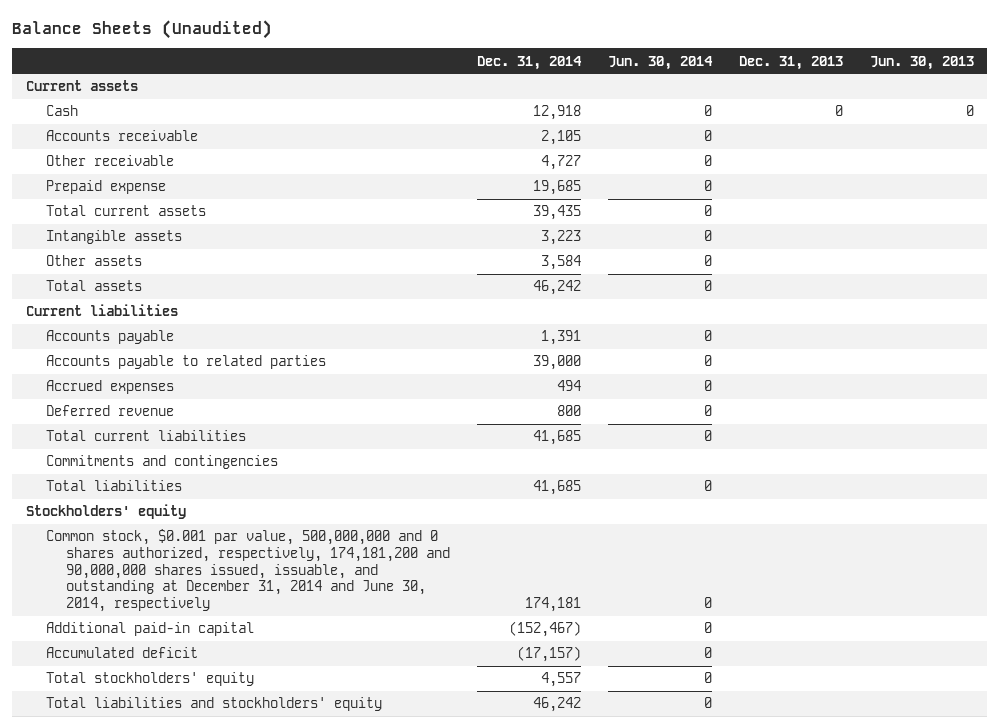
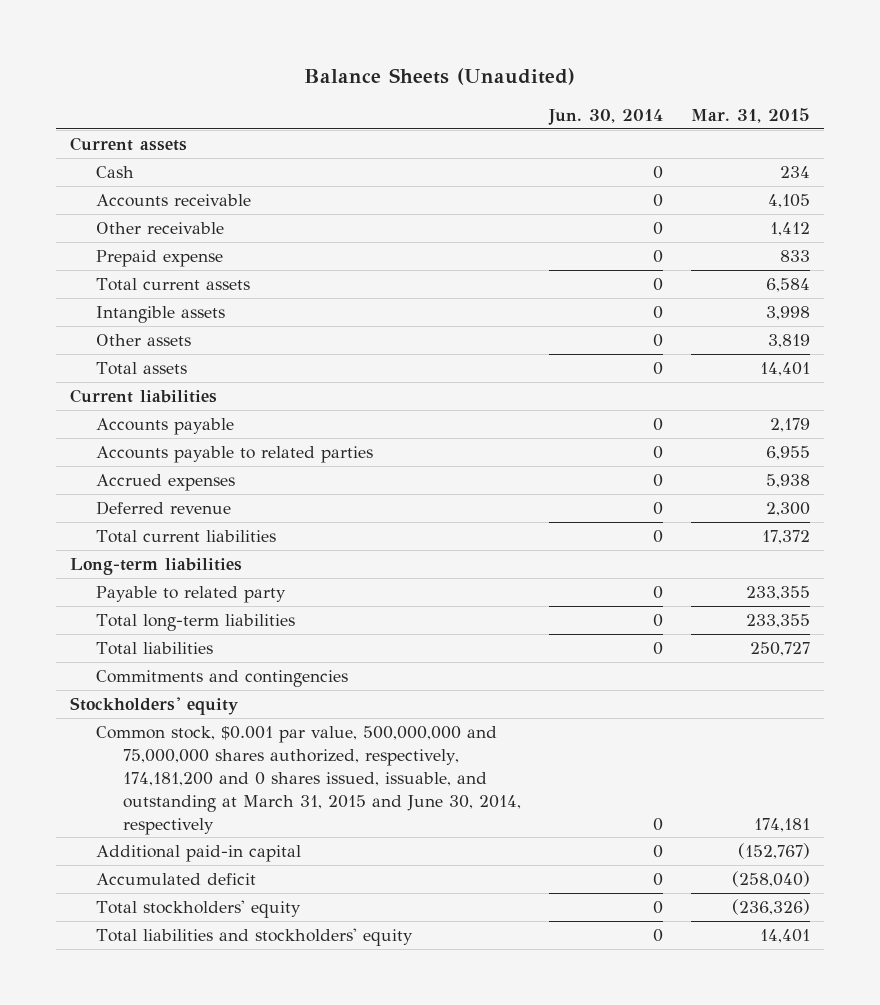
- | Dec. 31, 2014 | Jun. 30, 2014 | Dec. 31, 2013 | Jun. 30, 2013
+ | Jun. 30, 2014 | Mar. 31, 2015
+ Long-term liabilities
+ Payable to related party | 0 | 233,355
+ Total long-term liabilities | 0 | 233,355
moved down: Commitments and contingencies
- Common stock, $0.001 par value, 500,000,000 and 0 shares authorized, respectively, 174,181,200 and 90,000,000 shares issued, issuable, and outstanding at December 31, 2014 and June 30, 2014, respectively | 174,181 | 0 | |
+ Common stock, $0.001 par value, 500,000,000 and 75,000,000 shares authorized, respectively, 174,181,200 and 0 shares issued, issuable, and outstanding at March 31, 2015 and June 30, 2014, respectively | 0 | 174,181

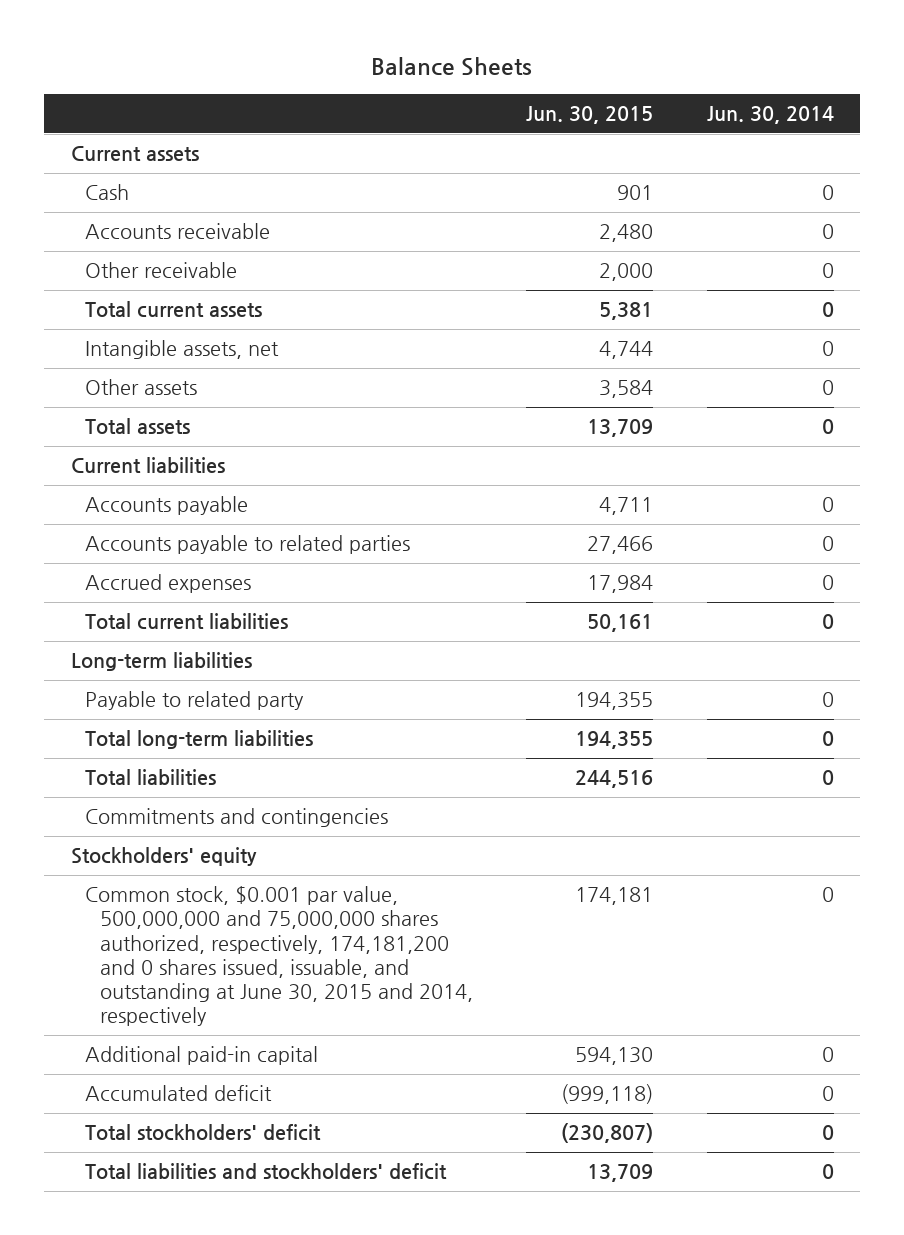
- Balance Sheets (Unaudited)
+ Balance Sheets
- | Jun. 30, 2014 | Mar. 31, 2015
+ | Jun. 30, 2015 | Jun. 30, 2014
- Prepaid expense | 0 | 833
- Intangible assets | 0 | 3,998
+ Intangible assets, net | 4,744 | 0
- Deferred revenue | 0 | 2,300
- Common stock, $0.001 par value, 500,000,000 and 75,000,000 shares authorized, respectively, 174,181,200 and 0 shares issued, issuable, and outstanding at March 31, 2015 and June 30, 2014, respectively | 0 | 174,181
+ Common stock, $0.001 par value, 500,000,000 and 75,000,000 shares authorized, respectively, 174,181,200 and 0 shares issued, issuable, and outstanding at June 30, 2015 and 2014, respectively | 174,181 | 0
- Total stockholders' equity | 0 | (236,326)
- Total liabilities and stockholders' equity | 0 | 14,401
+ Total stockholders' deficit | (230,807) | 0
+ Total liabilities and stockholders' deficit | 13,709 | 0

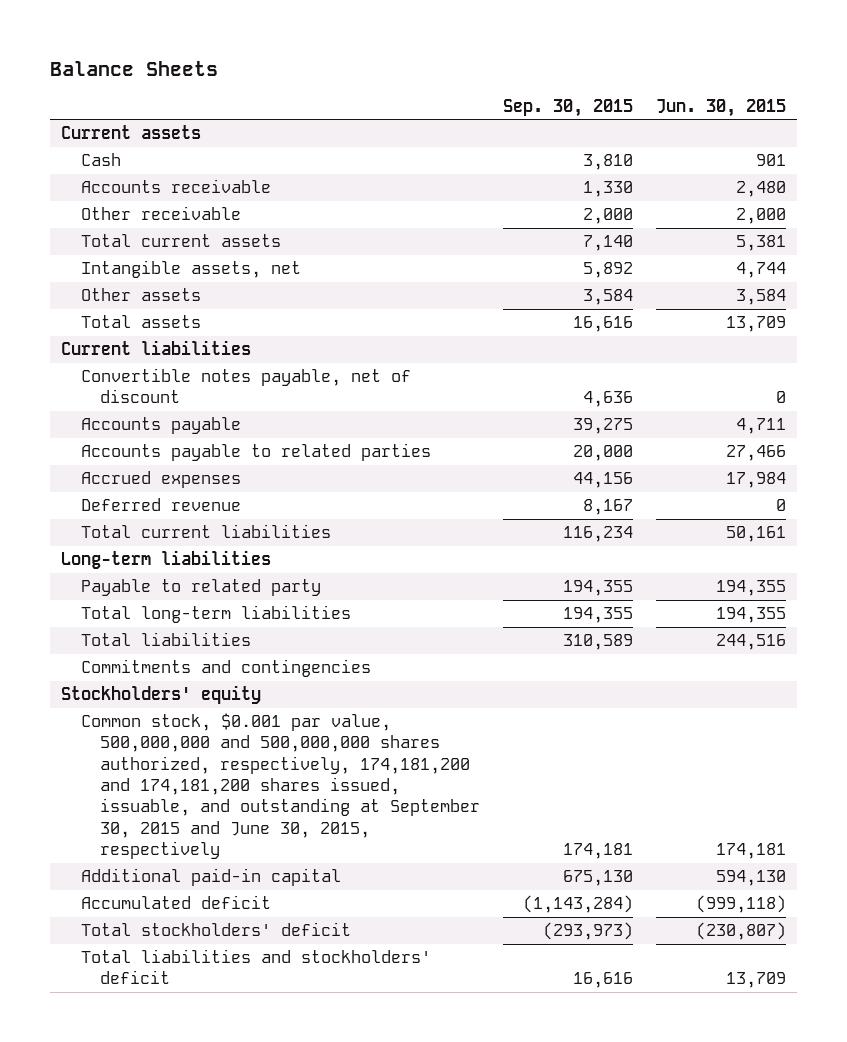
- | Jun. 30, 2015 | Jun. 30, 2014
+ | Sep. 30, 2015 | Jun. 30, 2015
+ Convertible notes payable, net of discount | 4,636 | 0
+ Deferred revenue | 8,167 | 0
- Common stock, $0.001 par value, 500,000,000 and 75,000,000 shares authorized, respectively, 174,181,200 and 0 shares issued, issuable, and outstanding at June 30, 2015 and 2014, respectively | 174,181 | 0
+ Common stock, $0.001 par value, 500,000,000 and 500,000,000 shares authorized, respectively, 174,181,200 and 174,181,200 shares issued, issuable, and outstanding at September 30, 2015 and June 30, 2015, respectively | 174,181 | 174,181

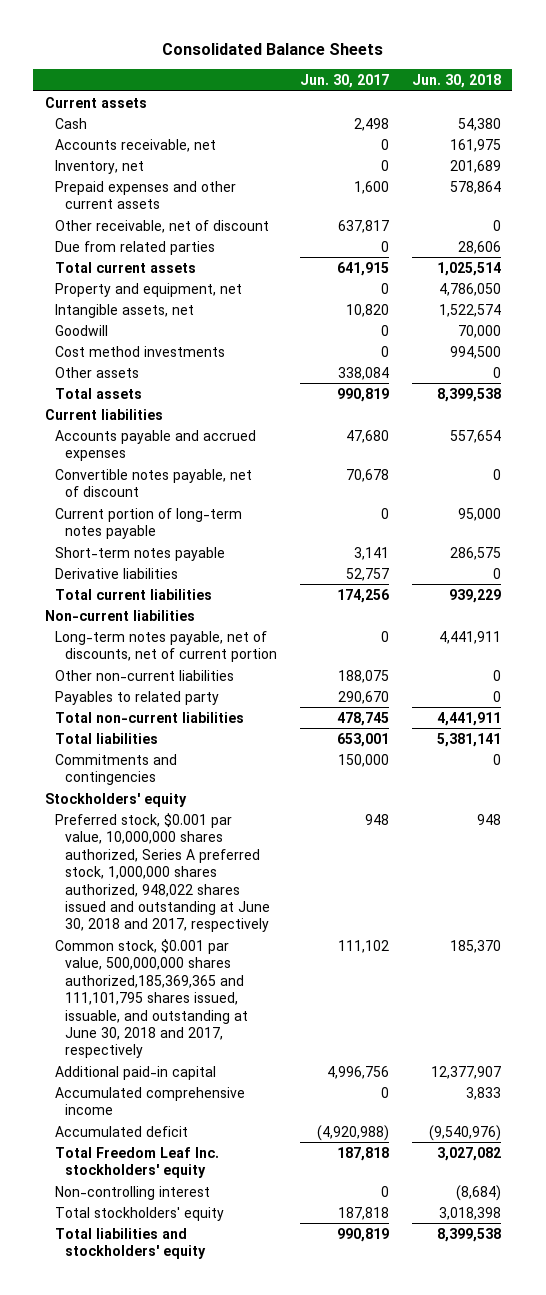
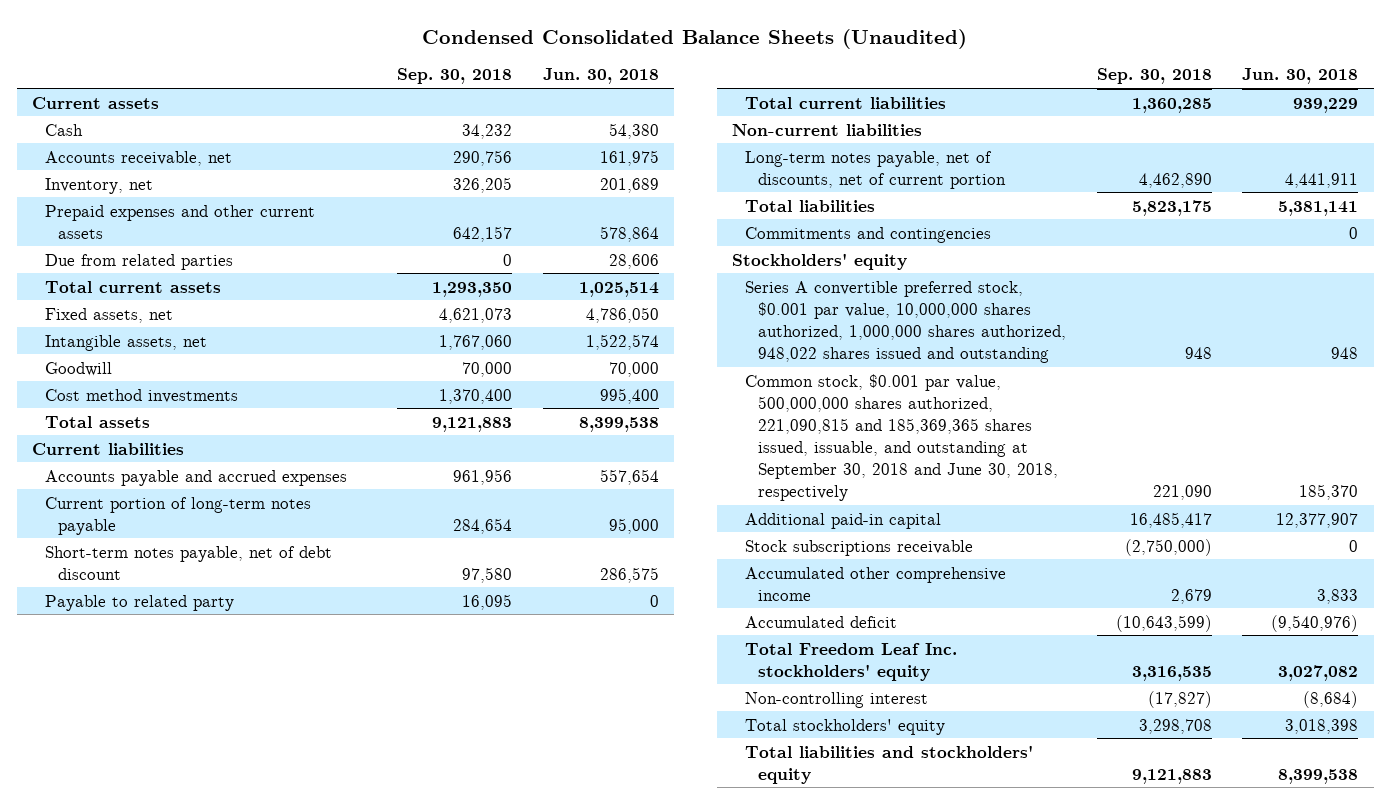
- Consolidated Balance Sheets
+ Condensed Consolidated Balance Sheets (Unaudited)
- | Jun. 30, 2017 | Jun. 30, 2018
+ | Sep. 30, 2018 | Jun. 30, 2018
- Other receivable, net of discount | 637,817 | 0
- Property and equipment, net | 0 | 4,786,050
+ Fixed assets, net | 4,621,073 | 4,786,050
- Cost method investments | 0 | 994,500
- Other assets | 338,084 | 0
+ Cost method investments | 1,370,400 | 995,400
- Convertible notes payable, net of discount | 70,678 | 0
- Short-term notes payable | 3,141 | 286,575
- Derivative liabilities | 52,757 | 0
+ Short-term notes payable, net of debt discount | 97,580 | 286,575
+ Payable to related party | 16,095 | 0
- Other non-current liabilities | 188,075 | 0
- Payables to related party | 290,670 | 0
- Total non-current liabilities | 478,745 | 4,441,911
- Preferred stock, $0.001 par value, 10,000,000 shares authorized, Series A preferred stock, 1,000,000 shares authorized, 948,022 shares issued and outstanding at June 30, 2018 and 2017, respectively | 948 | 948
- Common stock, $0.001 par value, 500,000,000 shares authorized,185,369,365 and 111,101,795 shares issued, issuable, and outstanding at June 30, 2018 and 2017, respectively | 111,102 | 185,370
+ Series A convertible preferred stock, $0.001 par value, 10,000,000 shares authorized, 1,000,000 shares authorized, 948,022 shares issued and outstanding | 948 | 948
+ Common stock, $0.001 par value, 500,000,000 shares authorized, 221,090,815 and 185,369,365 shares issued, issuable, and outstanding at September 30, 2018 and June 30, 2018, respectively | 221,090 | 185,370
- Accumulated comprehensive income | 0 | 3,833
+ Stock subscriptions receivable | (2,750,000) | 0
+ Accumulated other comprehensive income | 2,679 | 3,833

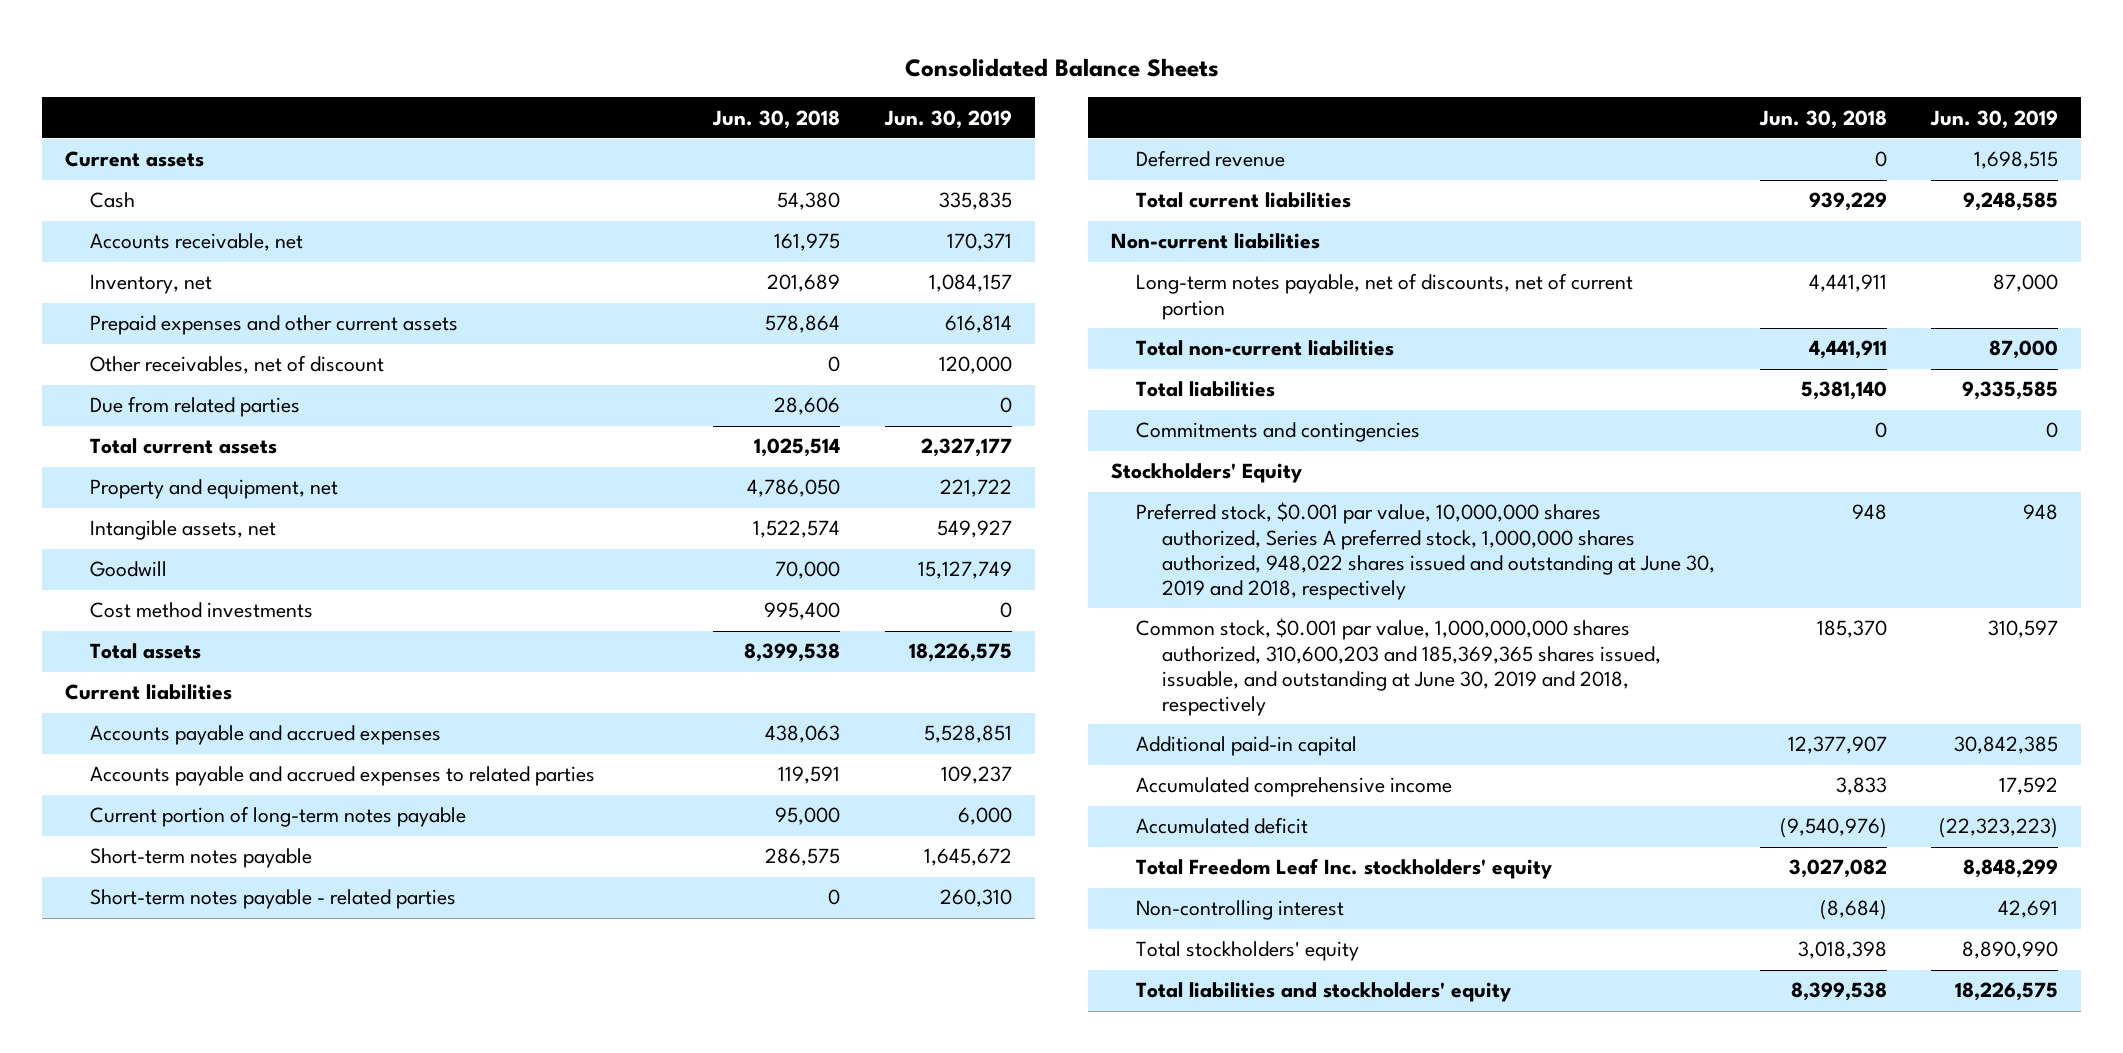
- Condensed Consolidated Balance Sheets (Unaudited)
+ Consolidated Balance Sheets
- | Sep. 30, 2018 | Jun. 30, 2018
+ | Jun. 30, 2018 | Jun. 30, 2019
+ Other receivables, net of discount | 0 | 120,000
- Fixed assets, net | 4,621,073 | 4,786,050
+ Property and equipment, net | 4,786,050 | 221,722
- Accounts payable and accrued expenses | 961,956 | 557,654
+ Accounts payable and accrued expenses | 438,063 | 5,528,851
+ Accounts payable and accrued expenses to related parties | 119,591 | 109,237
- Short-term notes payable, net of debt discount | 97,580 | 286,575
- Payable to related party | 16,095 | 0
+ Short-term notes payable | 286,575 | 1,645,672
+ Short-term notes payable - related parties | 0 | 260,310
+ Deferred revenue | 0 | 1,698,515
- Total liabilities | 5,823,175 | 5,381,141
+ Total non-current liabilities | 4,441,911 | 87,000
+ Total liabilities | 5,381,140 | 9,335,585
- Stockholders' equity
- Series A convertible preferred stock, $0.001 par value, 10,000,000 shares authorized, 1,000,000 shares authorized, 948,022 shares issued and outstanding | 948 | 948
- Common stock, $0.001 par value, 500,000,000 shares authorized, 221,090,815 and 185,369,365 shares issued, issuable, and outstanding at September 30, 2018 and June 30, 2018, respectively | 221,090 | 185,370
+ Stockholders' Equity
+ Preferred stock, $0.001 par value, 10,000,000 shares authorized, Series A preferred stock, 1,000,000 shares authorized, 948,022 shares issued and outstanding at June 30, 2019 and 2018, respectively | 948 | 948
+ Common stock, $0.001 par value, 1,000,000,000 shares authorized, 310,600,203 and 185,369,365 shares issued, issuable, and outstanding at June 30, 2019 and 2018, respectively | 185,370 | 310,597
- Stock subscriptions receivable | (2,750,000) | 0
- Accumulated other comprehensive income | 2,679 | 3,833
+ Accumulated comprehensive income | 3,833 | 17,592

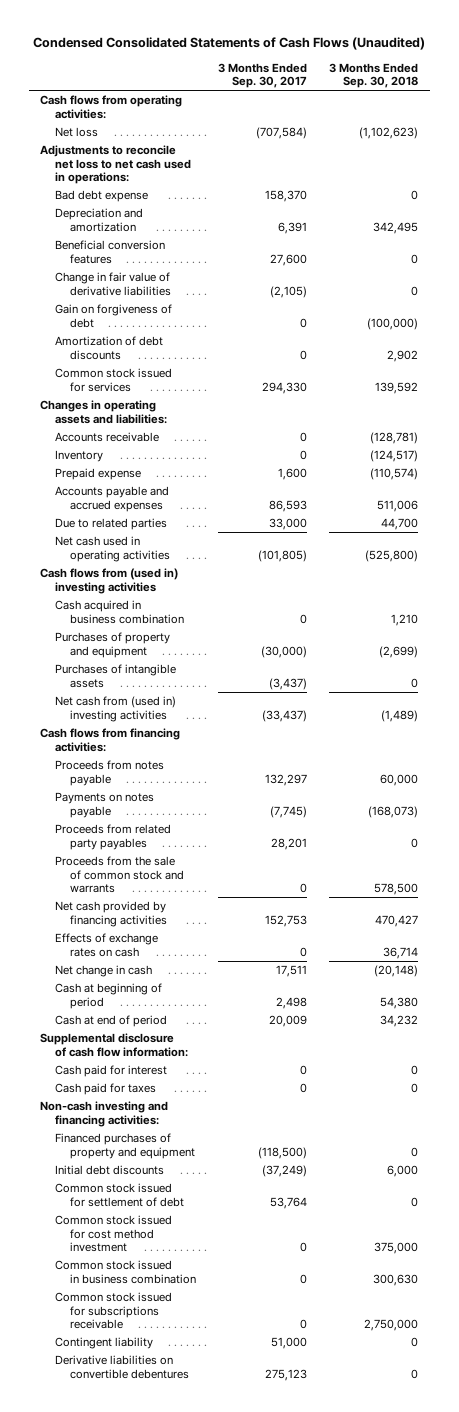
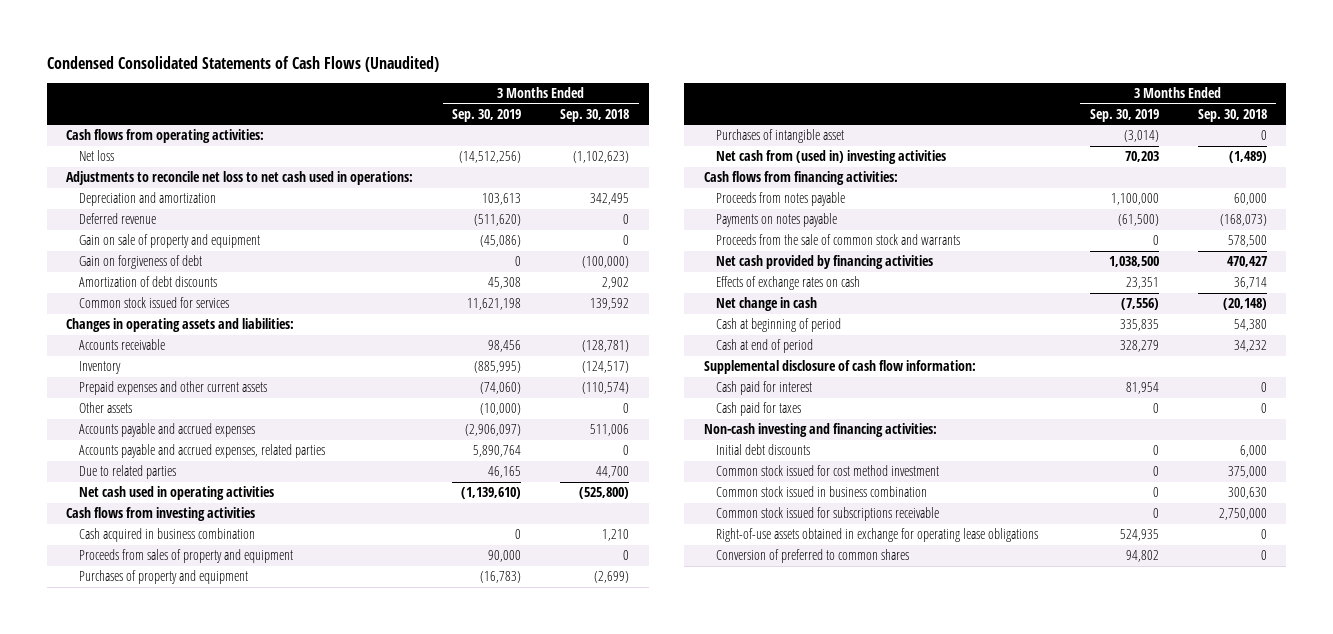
- | 3 Months Ended Sep. 30, 2017 | 3 Months Ended Sep. 30, 2018
+ | 3 Months Ended Sep. 30, 2019 | 3 Months Ended Sep. 30, 2018
- Bad debt expense | 158,370 | 0
- Beneficial conversion features | 27,600 | 0
- Change in fair value of derivative liabilities | (2,105) | 0
+ Deferred revenue | (511,620) | 0
+ Gain on sale of property and equipment | (45,086) | 0
- Prepaid expense | 1,600 | (110,574)
+ Prepaid expenses and other current assets | (74,060) | (110,574)
+ Other assets | (10,000) | 0
+ Accounts payable and accrued expenses, related parties | 5,890,764 | 0
- Cash flows from (used in) investing activities
+ Cash flows from investing activities
+ Proceeds from sales of property and equipment | 90,000 | 0
- Purchases of intangible assets | (3,437) | 0
+ Purchases of intangible asset | (3,014) | 0
- Proceeds from related party payables | 28,201 | 0
- Financed purchases of property and equipment | (118,500) | 0
- Common stock issued for settlement of debt | 53,764 | 0
- Contingent liability | 51,000 | 0
- Derivative liabilities on convertible debentures | 275,123 | 0
+ Right-of-use assets obtained in exchange for operating lease obligations | 524,935 | 0
+ Conversion of preferred to common shares | 94,802 | 0

